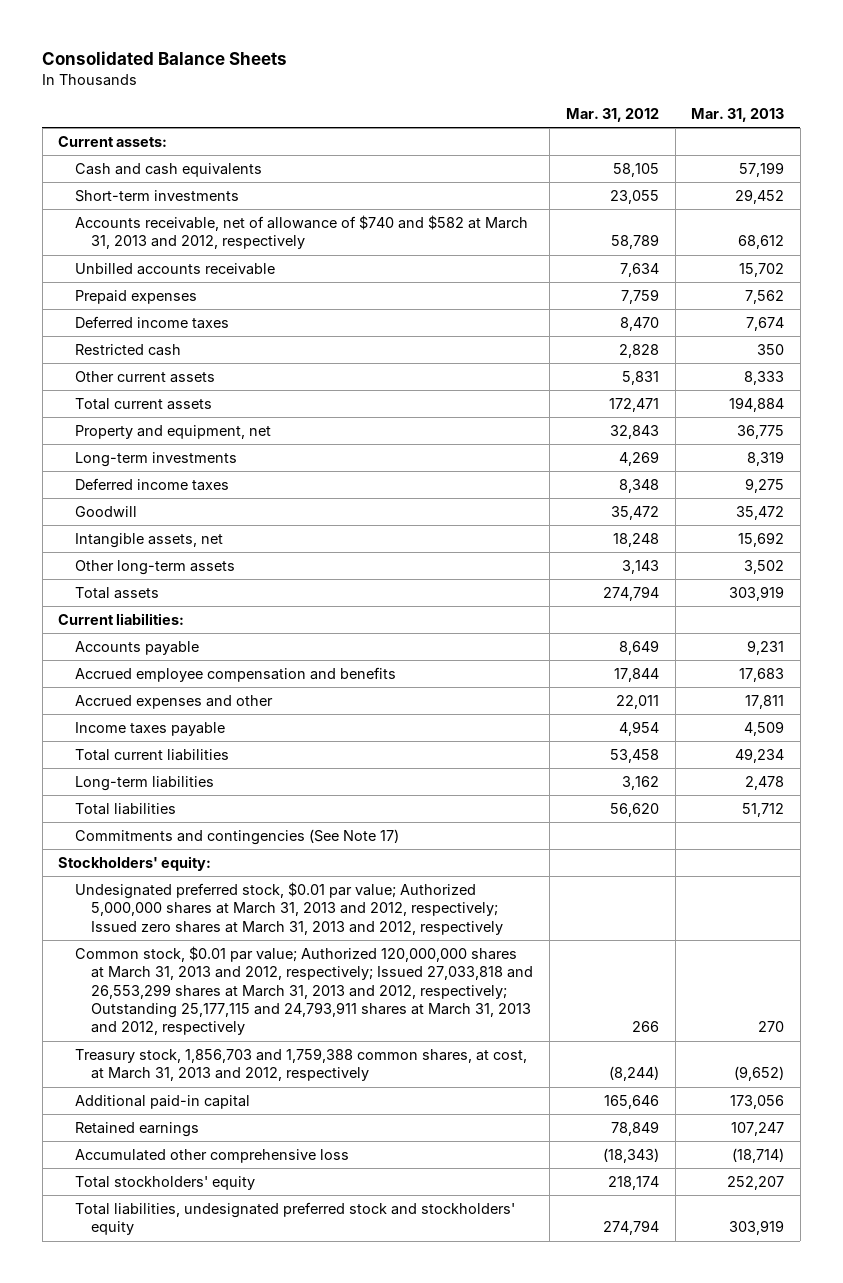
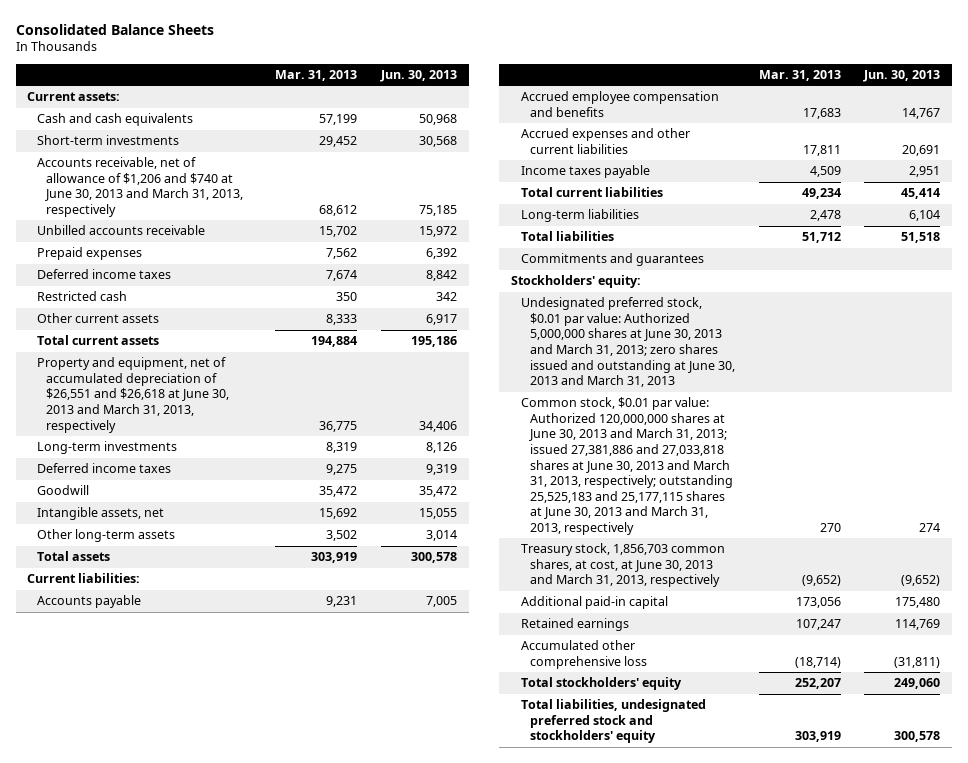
- | Mar. 31, 2012 | Mar. 31, 2013
+ | Mar. 31, 2013 | Jun. 30, 2013
- Accounts receivable, net of allowance of $740 and $582 at March 31, 2013 and 2012, respectively | 58,789 | 68,612
+ Accounts receivable, net of allowance of $1,206 and $740 at June 30, 2013 and March 31, 2013, respectively | 68,612 | 75,185
- Property and equipment, net | 32,843 | 36,775
+ Property and equipment, net of accumulated depreciation of $26,551 and $26,618 at June 30, 2013 and March 31, 2013, respectively | 36,775 | 34,406
- Accrued expenses and other | 22,011 | 17,811
+ Accrued expenses and other current liabilities | 17,811 | 20,691
- Commitments and contingencies (See Note 17)
+ Commitments and guarantees
- Undesignated preferred stock, $0.01 par value; Authorized 5,000,000 shares at March 31, 2013 and 2012, respectively; Issued zero shares at March 31, 2013 and 2012, respectively
- Common stock, $0.01 par value; Authorized 120,000,000 shares at March 31, 2013 and 2012, respectively; Issued 27,033,818 and 26,553,299 shares at March 31, 2013 and 2012, respectively; Outstanding 25,177,115 and 24,793,911 shares at March 31, 2013 and 2012, respectively | 266 | 270
- Treasury stock, 1,856,703 and 1,759,388 common shares, at cost, at March 31, 2013 and 2012, respectively | (8,244) | (9,652)
+ Undesignated preferred stock, $0.01 par value: Authorized 5,000,000 shares at June 30, 2013 and March 31, 2013; zero shares issued and outstanding at June 30, 2013 and March 31, 2013
+ Common stock, $0.01 par value: Authorized 120,000,000 shares at June 30, 2013 and March 31, 2013; issued 27,381,886 and 27,033,818 shares at June 30, 2013 and March 31, 2013, respectively; outstanding 25,525,183 and 25,177,115 shares at June 30, 2013 and March 31, 2013, respectively | 270 | 274
+ Treasury stock, 1,856,703 common shares, at cost, at June 30, 2013 and March 31, 2013, respectively | (9,652) | (9,652)

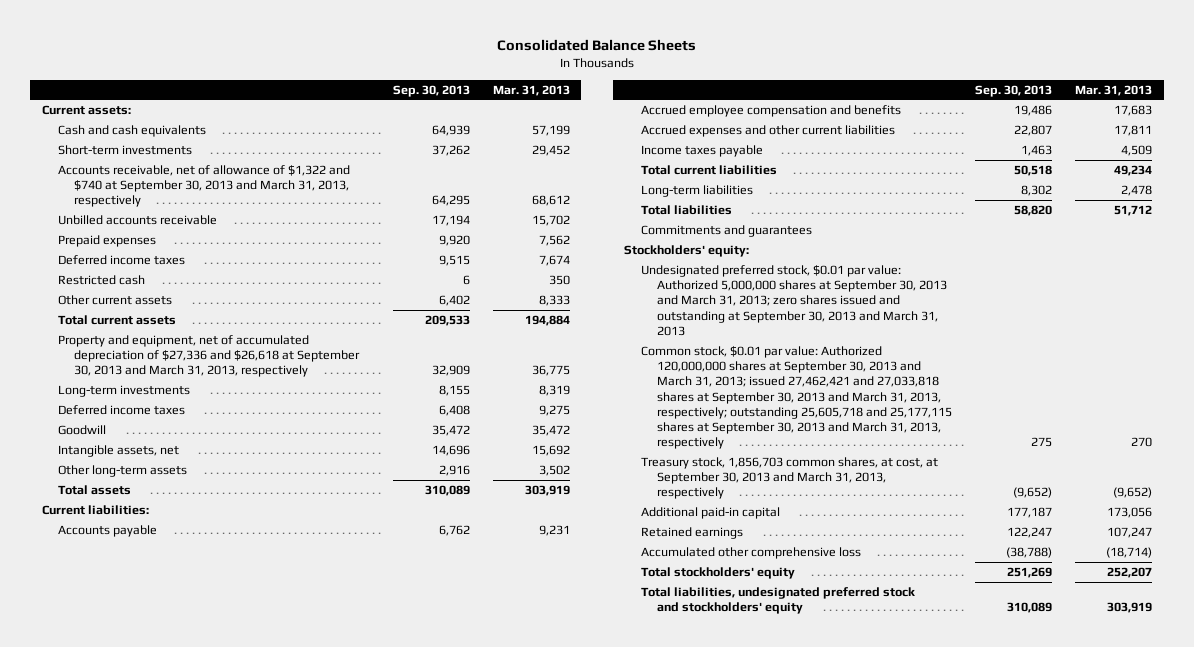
- | Mar. 31, 2013 | Jun. 30, 2013
+ | Sep. 30, 2013 | Mar. 31, 2013
- Accounts receivable, net of allowance of $1,206 and $740 at June 30, 2013 and March 31, 2013, respectively | 68,612 | 75,185
+ Accounts receivable, net of allowance of $1,322 and $740 at September 30, 2013 and March 31, 2013, respectively | 64,295 | 68,612
- Property and equipment, net of accumulated depreciation of $26,551 and $26,618 at June 30, 2013 and March 31, 2013, respectively | 36,775 | 34,406
+ Property and equipment, net of accumulated depreciation of $27,336 and $26,618 at September 30, 2013 and March 31, 2013, respectively | 32,909 | 36,775
- Undesignated preferred stock, $0.01 par value: Authorized 5,000,000 shares at June 30, 2013 and March 31, 2013; zero shares issued and outstanding at June 30, 2013 and March 31, 2013
- Common stock, $0.01 par value: Authorized 120,000,000 shares at June 30, 2013 and March 31, 2013; issued 27,381,886 and 27,033,818 shares at June 30, 2013 and March 31, 2013, respectively; outstanding 25,525,183 and 25,177,115 shares at June 30, 2013 and March 31, 2013, respectively | 270 | 274
- Treasury stock, 1,856,703 common shares, at cost, at June 30, 2013 and March 31, 2013, respectively | (9,652) | (9,652)
+ Undesignated preferred stock, $0.01 par value: Authorized 5,000,000 shares at September 30, 2013 and March 31, 2013; zero shares issued and outstanding at September 30, 2013 and March 31, 2013
+ Common stock, $0.01 par value: Authorized 120,000,000 shares at September 30, 2013 and March 31, 2013; issued 27,462,421 and 27,033,818 shares at September 30, 2013 and March 31, 2013, respectively; outstanding 25,605,718 and 25,177,115 shares at September 30, 2013 and March 31, 2013, respectively | 275 | 270
+ Treasury stock, 1,856,703 common shares, at cost, at September 30, 2013 and March 31, 2013, respectively | (9,652) | (9,652)

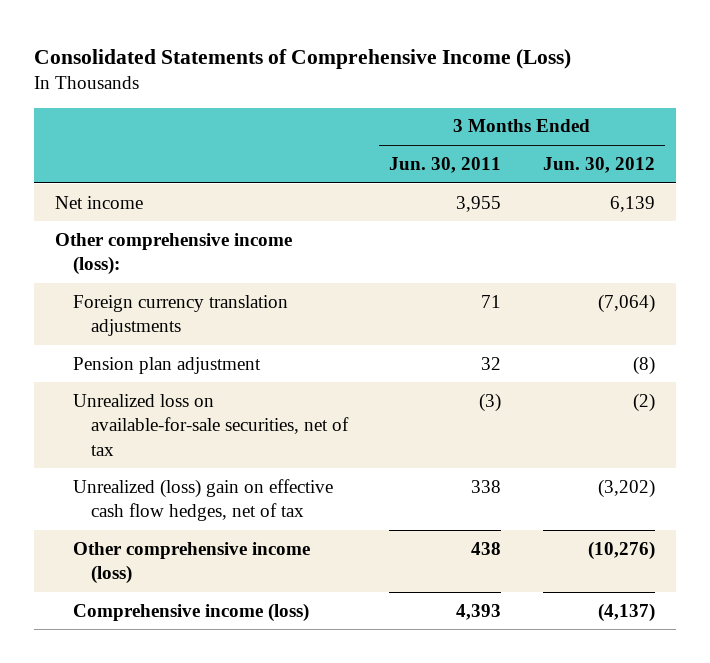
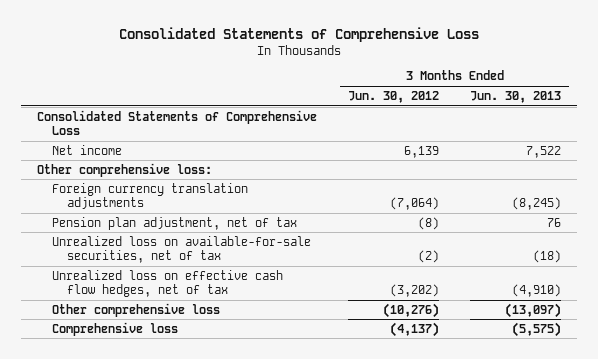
- Consolidated Statements of Comprehensive Income (Loss)
+ Consolidated Statements of Comprehensive Loss
- | 3 Months Ended Jun. 30, 2011 | 3 Months Ended Jun. 30, 2012
+ | 3 Months Ended Jun. 30, 2012 | 3 Months Ended Jun. 30, 2013
+ Consolidated Statements of Comprehensive Loss
- Other comprehensive income (loss):
+ Other comprehensive loss:
- Pension plan adjustment | 32 | (8)
+ Pension plan adjustment, net of tax | (8) | 76
- Unrealized (loss) gain on effective cash flow hedges, net of tax | 338 | (3,202)
- Other comprehensive income (loss) | 438 | (10,276)
- Comprehensive income (loss) | 4,393 | (4,137)
+ Unrealized loss on effective cash flow hedges, net of tax | (3,202) | (4,910)
+ Other comprehensive loss | (10,276) | (13,097)
+ Comprehensive loss | (4,137) | (5,575)

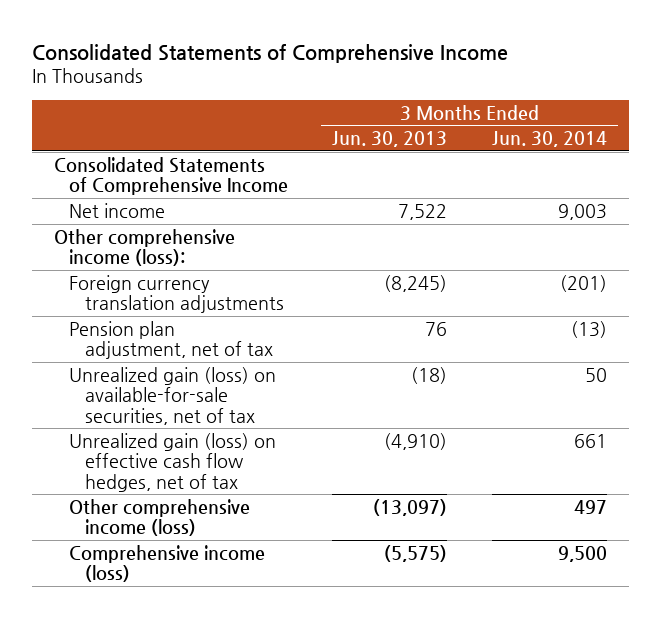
- Consolidated Statements of Comprehensive Loss
+ Consolidated Statements of Comprehensive Income
- | 3 Months Ended Jun. 30, 2012 | 3 Months Ended Jun. 30, 2013
+ | 3 Months Ended Jun. 30, 2013 | 3 Months Ended Jun. 30, 2014
- Consolidated Statements of Comprehensive Loss
+ Consolidated Statements of Comprehensive Income
- Other comprehensive loss:
+ Other comprehensive income (loss):
- Unrealized loss on available-for-sale securities, net of tax | (2) | (18)
- Unrealized loss on effective cash flow hedges, net of tax | (3,202) | (4,910)
- Other comprehensive loss | (10,276) | (13,097)
- Comprehensive loss | (4,137) | (5,575)
+ Unrealized gain (loss) on available-for-sale securities, net of tax | (18) | 50
+ Unrealized gain (loss) on effective cash flow hedges, net of tax | (4,910) | 661
+ Other comprehensive income (loss) | (13,097) | 497
+ Comprehensive income (loss) | (5,575) | 9,500

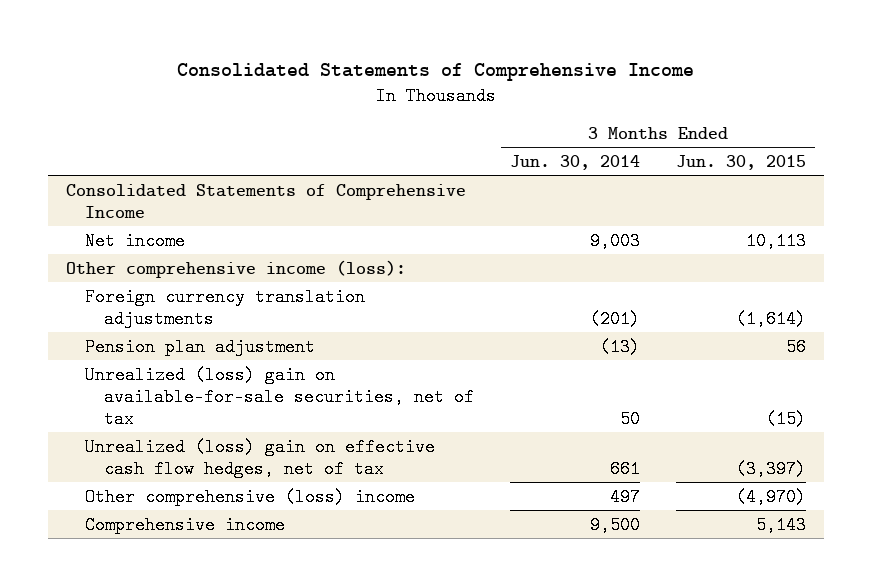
- | 3 Months Ended Jun. 30, 2013 | 3 Months Ended Jun. 30, 2014
+ | 3 Months Ended Jun. 30, 2014 | 3 Months Ended Jun. 30, 2015
- Pension plan adjustment, net of tax | 76 | (13)
- Unrealized gain (loss) on available-for-sale securities, net of tax | (18) | 50
- Unrealized gain (loss) on effective cash flow hedges, net of tax | (4,910) | 661
- Other comprehensive income (loss) | (13,097) | 497
- Comprehensive income (loss) | (5,575) | 9,500
+ Pension plan adjustment | (13) | 56
+ Unrealized (loss) gain on available-for-sale securities, net of tax | 50 | (15)
+ Unrealized (loss) gain on effective cash flow hedges, net of tax | 661 | (3,397)
+ Other comprehensive (loss) income | 497 | (4,970)
+ Comprehensive income | 9,500 | 5,143

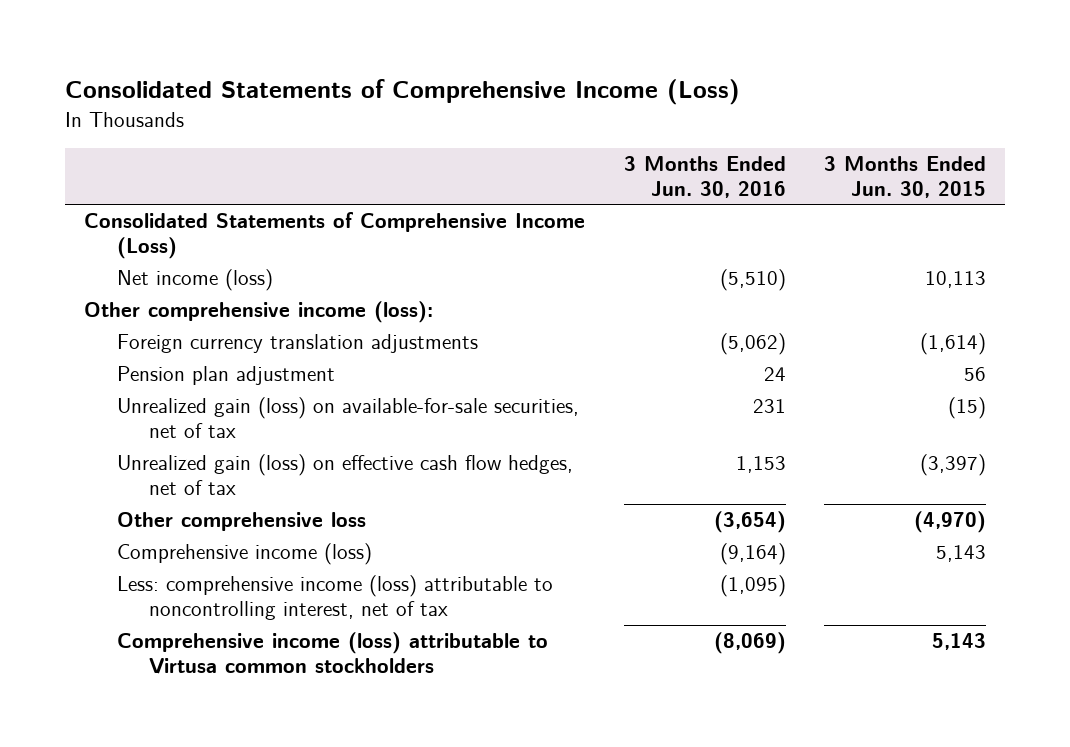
- Consolidated Statements of Comprehensive Income
+ Consolidated Statements of Comprehensive Income (Loss)
- | 3 Months Ended Jun. 30, 2014 | 3 Months Ended Jun. 30, 2015
+ | 3 Months Ended Jun. 30, 2016 | 3 Months Ended Jun. 30, 2015
- Consolidated Statements of Comprehensive Income
- Net income | 9,003 | 10,113
+ Consolidated Statements of Comprehensive Income (Loss)
+ Net income (loss) | (5,510) | 10,113
- Unrealized (loss) gain on available-for-sale securities, net of tax | 50 | (15)
- Unrealized (loss) gain on effective cash flow hedges, net of tax | 661 | (3,397)
- Other comprehensive (loss) income | 497 | (4,970)
- Comprehensive income | 9,500 | 5,143
+ Unrealized gain (loss) on available-for-sale securities, net of tax | 231 | (15)
+ Unrealized gain (loss) on effective cash flow hedges, net of tax | 1,153 | (3,397)
+ Other comprehensive loss | (3,654) | (4,970)
+ Comprehensive income (loss) | (9,164) | 5,143
+ Less: comprehensive income (loss) attributable to noncontrolling interest, net of tax | (1,095) |
+ Comprehensive income (loss) attributable to Virtusa common stockholders | (8,069) | 5,143

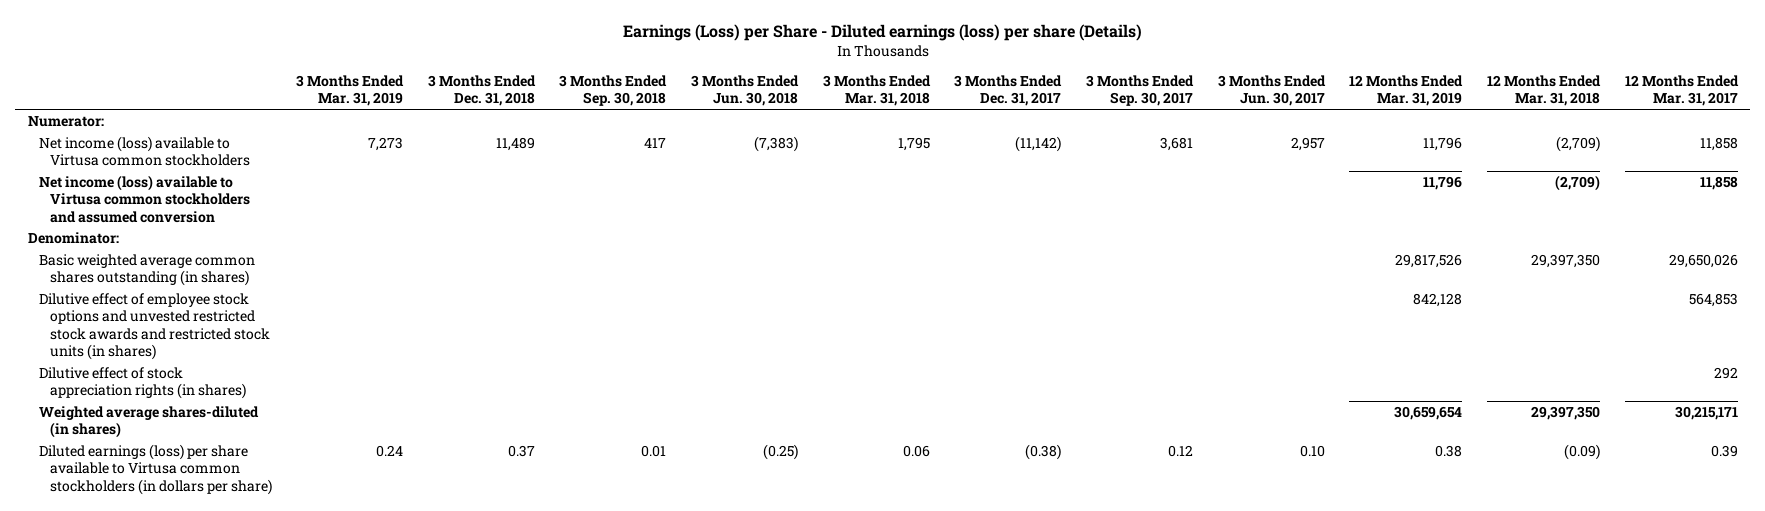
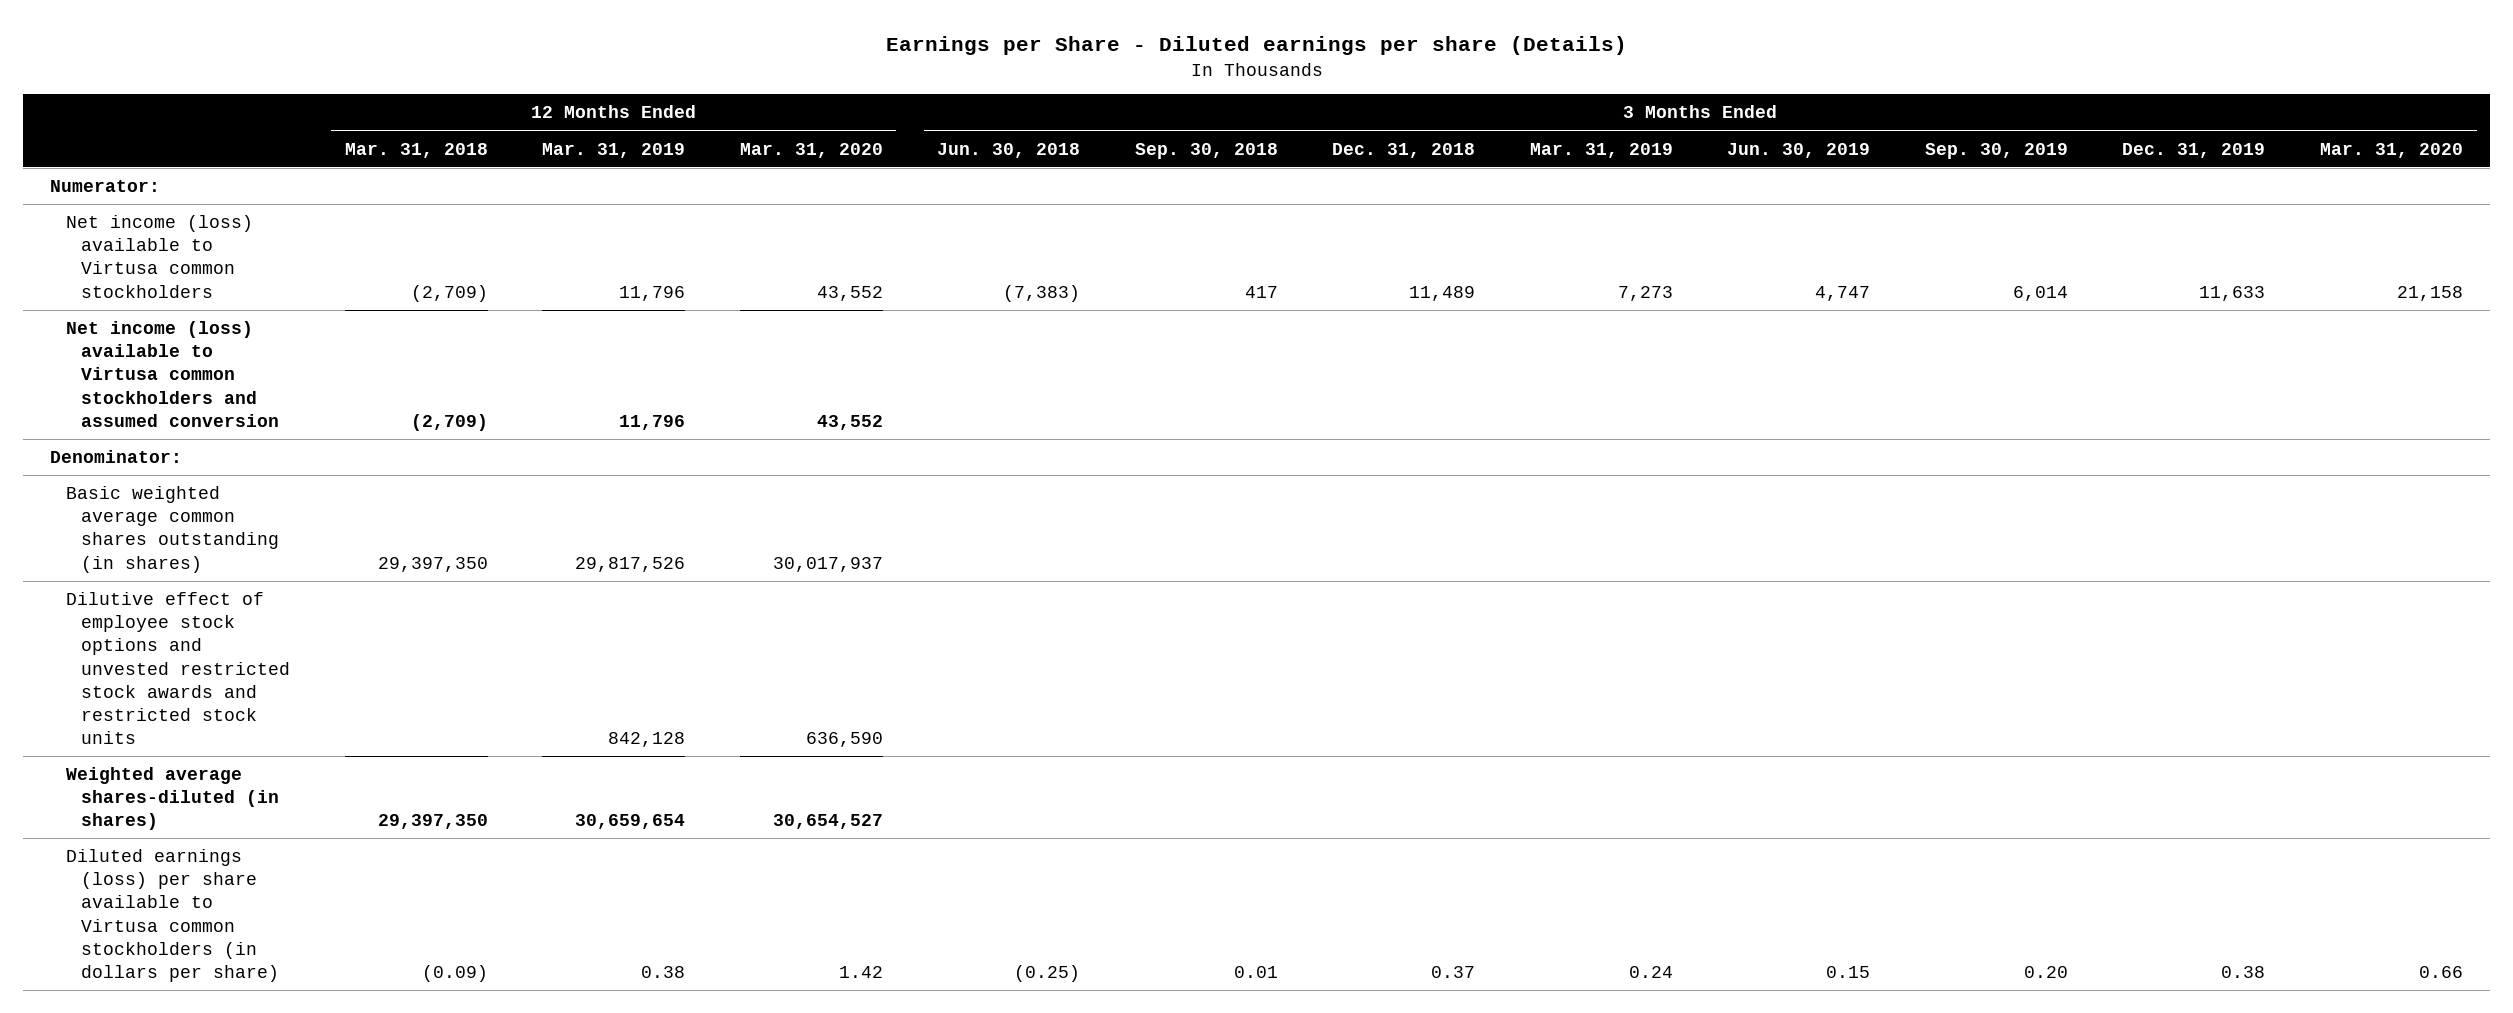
- Earnings (Loss) per Share - Diluted earnings (loss) per share (Details)
+ Earnings per Share - Diluted earnings per share (Details)
- | 3 Months Ended Mar. 31, 2019 | 3 Months Ended Dec. 31, 2018 | 3 Months Ended Sep. 30, 2018 | 3 Months Ended Jun. 30, 2018 | 3 Months Ended Mar. 31, 2018 | 3 Months Ended Dec. 31, 2017 | 3 Months Ended Sep. 30, 2017 | 3 Months Ended Jun. 30, 2017 | 12 Months Ended Mar. 31, 2019 | 12 Months Ended Mar. 31, 2018 | 12 Months Ended Mar. 31, 2017
+ | 12 Months Ended Mar. 31, 2018 | 12 Months Ended Mar. 31, 2019 | 12 Months Ended Mar. 31, 2020 | 3 Months Ended Jun. 30, 2018 | 3 Months Ended Sep. 30, 2018 | 3 Months Ended Dec. 31, 2018 | 3 Months Ended Mar. 31, 2019 | 3 Months Ended Jun. 30, 2019 | 3 Months Ended Sep. 30, 2019 | 3 Months Ended Dec. 31, 2019 | 3 Months Ended Mar. 31, 2020
- Dilutive effect of employee stock options and unvested restricted stock awards and restricted stock units (in shares) | | | | | | | | | 842,128 | | 564,853
- Dilutive effect of stock appreciation rights (in shares) | | | | | | | | | | | 292
+ Dilutive effect of employee stock options and unvested restricted stock awards and restricted stock units | | 842,128 | 636,590 | | | | | | | |

